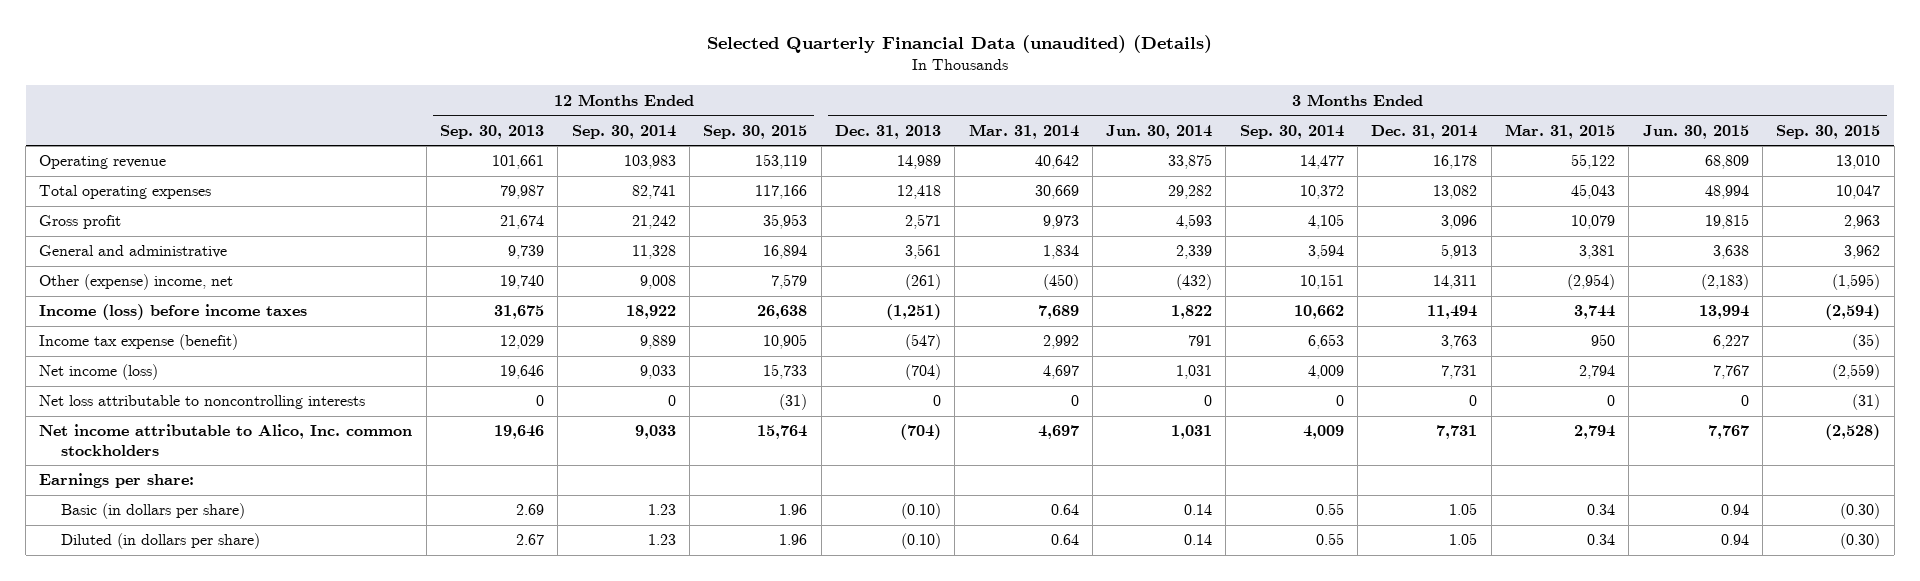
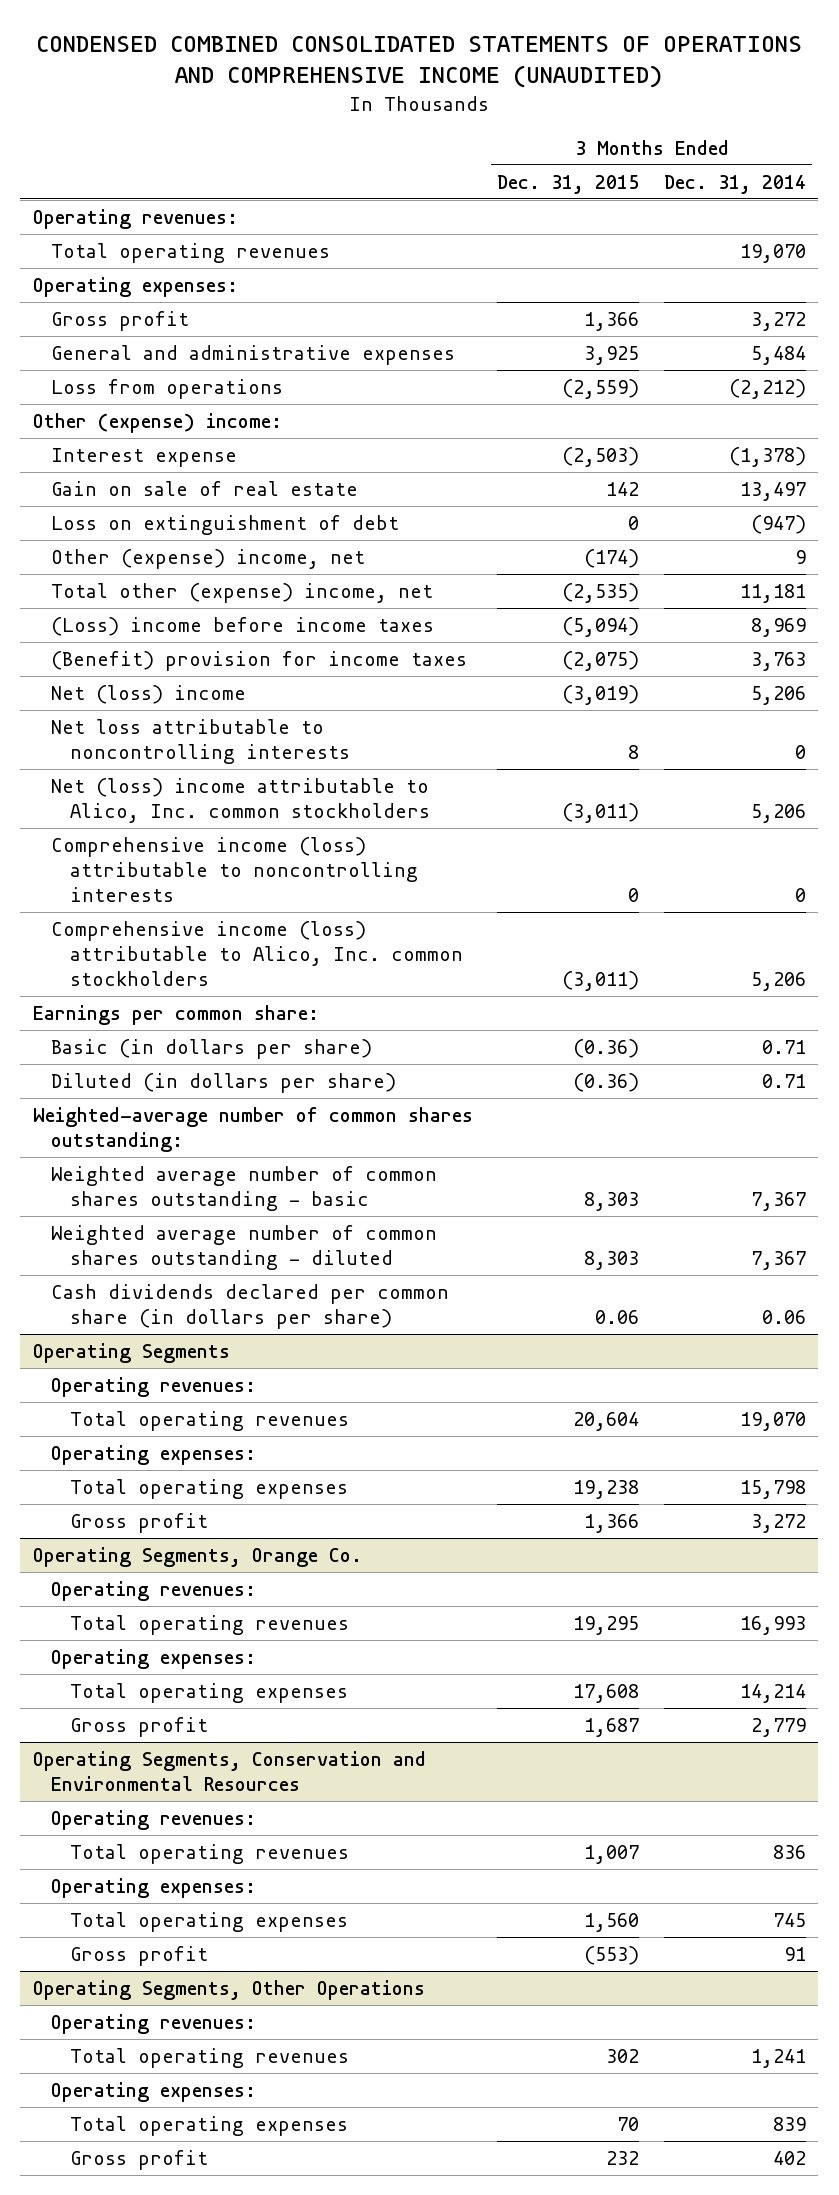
- Selected Quarterly Financial Data (unaudited) (Details)
+ CONDENSED COMBINED CONSOLIDATED STATEMENTS OF OPERATIONS AND COMPREHENSIVE INCOME (UNAUDITED)
- | 12 Months Ended Sep. 30, 2013 | 12 Months Ended Sep. 30, 2014 | 12 Months Ended Sep. 30, 2015 | 3 Months Ended Dec. 31, 2013 | 3 Months Ended Mar. 31, 2014 | 3 Months Ended Jun. 30, 2014 | 3 Months Ended Sep. 30, 2014 | 3 Months Ended Dec. 31, 2014 | 3 Months Ended Mar. 31, 2015 | 3 Months Ended Jun. 30, 2015 | 3 Months Ended Sep. 30, 2015
+ | 3 Months Ended Dec. 31, 2015 | 3 Months Ended Dec. 31, 2014
- Operating revenue | 101,661 | 103,983 | 153,119 | 14,989 | 40,642 | 33,875 | 14,477 | 16,178 | 55,122 | 68,809 | 13,010
- Total operating expenses | 79,987 | 82,741 | 117,166 | 12,418 | 30,669 | 29,282 | 10,372 | 13,082 | 45,043 | 48,994 | 10,047
- Gross profit | 21,674 | 21,242 | 35,953 | 2,571 | 9,973 | 4,593 | 4,105 | 3,096 | 10,079 | 19,815 | 2,963
- General and administrative | 9,739 | 11,328 | 16,894 | 3,561 | 1,834 | 2,339 | 3,594 | 5,913 | 3,381 | 3,638 | 3,962
- Other (expense) income, net | 19,740 | 9,008 | 7,579 | (261) | (450) | (432) | 10,151 | 14,311 | (2,954) | (2,183) | (1,595)
- Income (loss) before income taxes | 31,675 | 18,922 | 26,638 | (1,251) | 7,689 | 1,822 | 10,662 | 11,494 | 3,744 | 13,994 | (2,594)
- Income tax expense (benefit) | 12,029 | 9,889 | 10,905 | (547) | 2,992 | 791 | 6,653 | 3,763 | 950 | 6,227 | (35)
- Net income (loss) | 19,646 | 9,033 | 15,733 | (704) | 4,697 | 1,031 | 4,009 | 7,731 | 2,794 | 7,767 | (2,559)
+ Operating revenues:
+ Total operating revenues | | 19,070
+ Operating expenses:
+ Gross profit | 1,366 | 3,272
+ General and administrative expenses | 3,925 | 5,484
+ Loss from operations | (2,559) | (2,212)
+ Other (expense) income:
+ Interest expense | (2,503) | (1,378)
+ Gain on sale of real estate | 142 | 13,497
+ Loss on extinguishment of debt | 0 | (947)
+ Other (expense) income, net | (174) | 9
+ Total other (expense) income, net | (2,535) | 11,181
+ (Loss) income before income taxes | (5,094) | 8,969
+ (Benefit) provision for income taxes | (2,075) | 3,763
+ Net (loss) income | (3,019) | 5,206
- Net income attributable to Alico, Inc. common stockholders | 19,646 | 9,033 | 15,764 | (704) | 4,697 | 1,031 | 4,009 | 7,731 | 2,794 | 7,767 | (2,528)
- Earnings per share:
- Basic (in dollars per share) | 2.69 | 1.23 | 1.96 | (0.10) | 0.64 | 0.14 | 0.55 | 1.05 | 0.34 | 0.94 | (0.30)
- Diluted (in dollars per share) | 2.67 | 1.23 | 1.96 | (0.10) | 0.64 | 0.14 | 0.55 | 1.05 | 0.34 | 0.94 | (0.30)
+ Net (loss) income attributable to Alico, Inc. common stockholders | (3,011) | 5,206
+ Comprehensive income (loss) attributable to noncontrolling interests | 0 | 0
+ Comprehensive income (loss) attributable to Alico, Inc. common stockholders | (3,011) | 5,206
+ Earnings per common share:
+ Basic (in dollars per share) | (0.36) | 0.71
+ Diluted (in dollars per share) | (0.36) | 0.71
+ Weighted-average number of common shares outstanding:
+ Weighted average number of common shares outstanding - basic | 8,303 | 7,367
+ Weighted average number of common shares outstanding - diluted | 8,303 | 7,367
+ Cash dividends declared per common share (in dollars per share) | 0.06 | 0.06
+ Operating Segments
+ Operating revenues:
+ Total operating revenues | 20,604 | 19,070
+ Operating expenses:
+ Total operating expenses | 19,238 | 15,798
+ Gross profit | 1,366 | 3,272
+ Operating Segments, Orange Co.
+ Operating revenues:
+ Total operating revenues | 19,295 | 16,993
+ Operating expenses:
+ Total operating expenses | 17,608 | 14,214
+ Gross profit | 1,687 | 2,779
+ Operating Segments, Conservation and Environmental Resources
+ Operating revenues:
+ Total operating revenues | 1,007 | 836
+ Operating expenses:
+ Total operating expenses | 1,560 | 745
+ Gross profit | (553) | 91
+ Operating Segments, Other Operations
+ Operating revenues:
+ Total operating revenues | 302 | 1,241
+ Operating expenses:
+ Total operating expenses | 70 | 839
+ Gross profit | 232 | 402

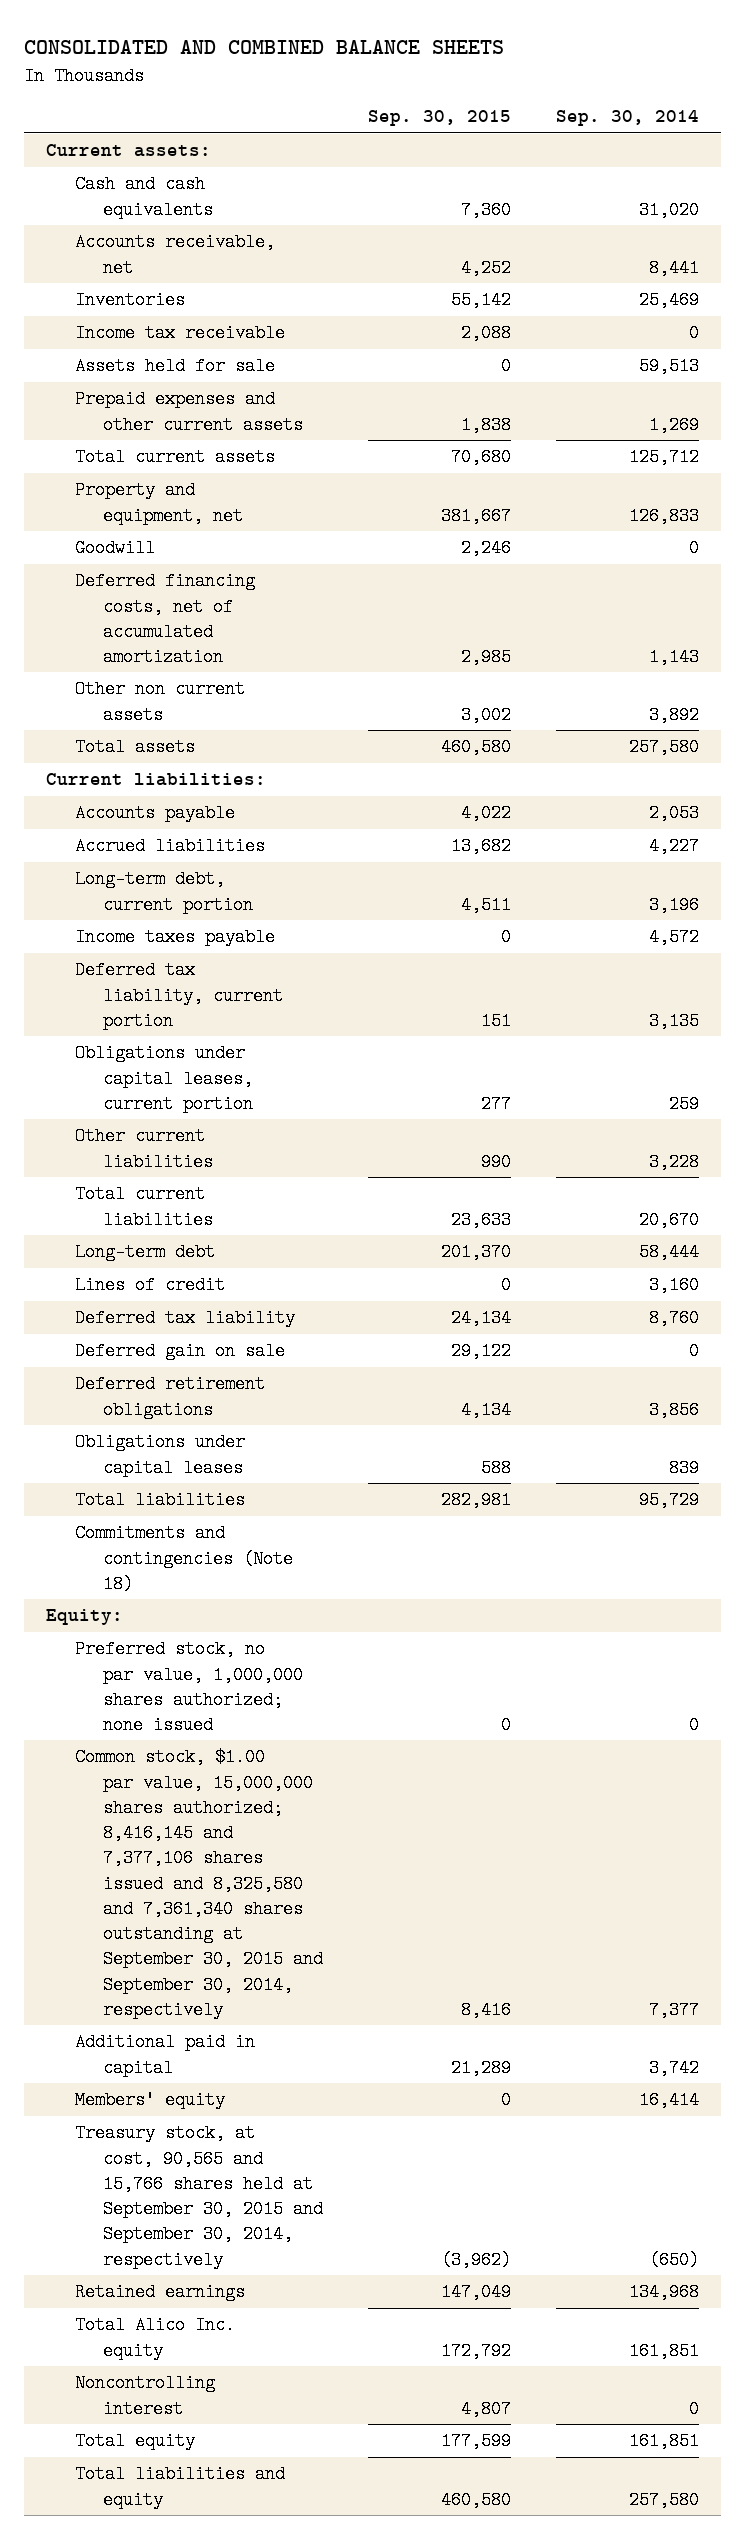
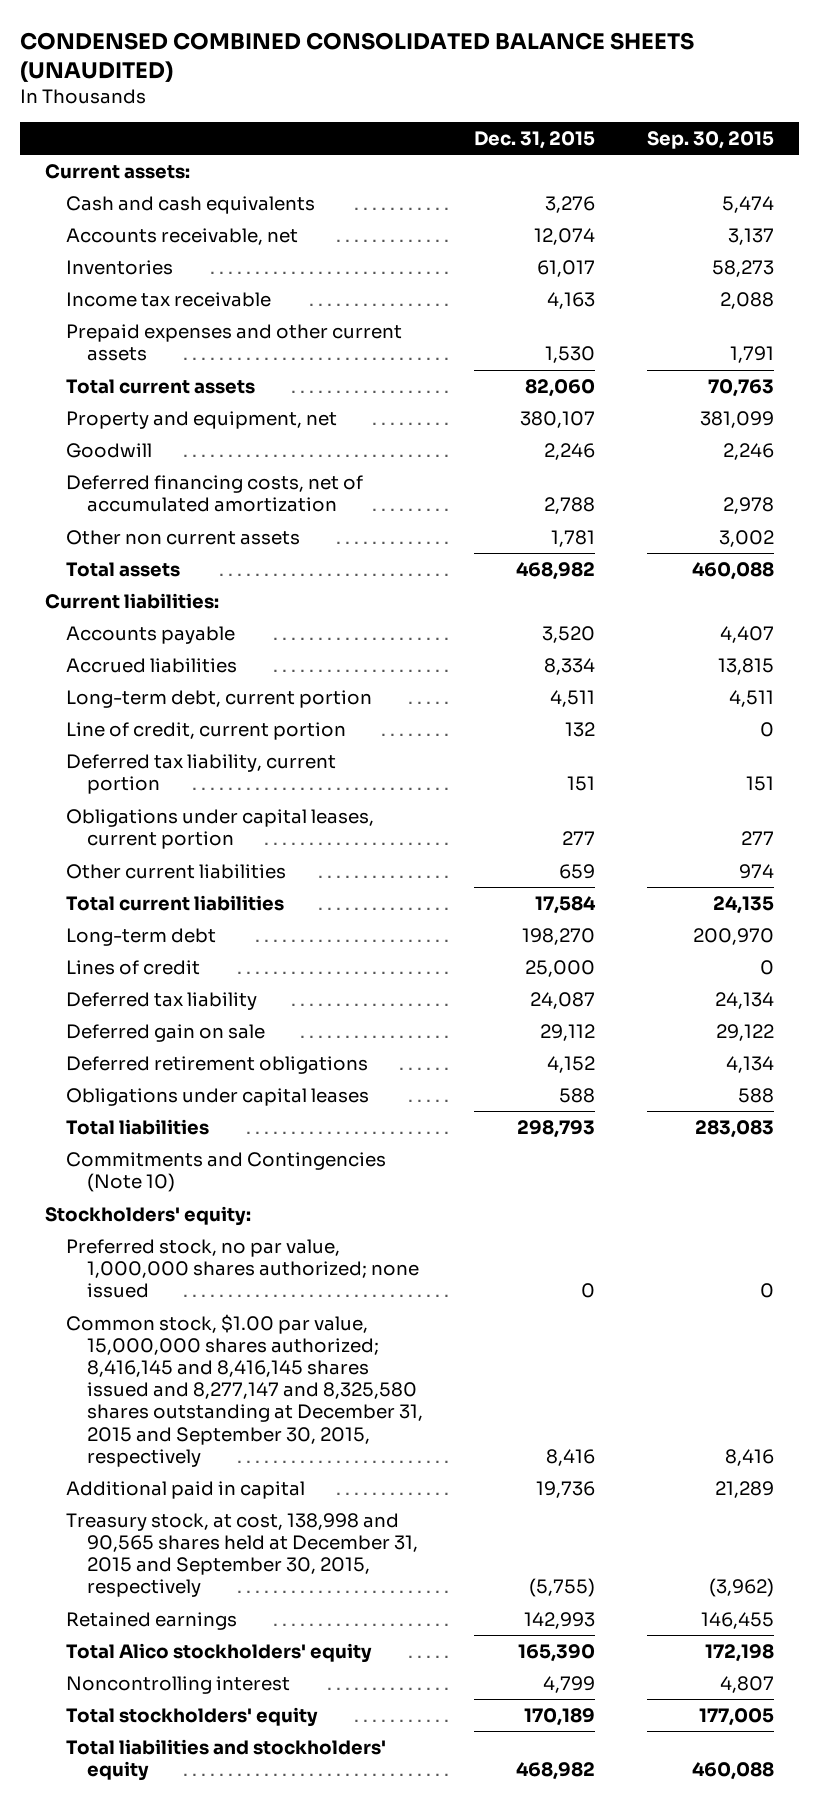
- CONSOLIDATED AND COMBINED BALANCE SHEETS
+ CONDENSED COMBINED CONSOLIDATED BALANCE SHEETS (UNAUDITED)
- | Sep. 30, 2015 | Sep. 30, 2014
+ | Dec. 31, 2015 | Sep. 30, 2015
- Cash and cash equivalents | 7,360 | 31,020
- Accounts receivable, net | 4,252 | 8,441
- Inventories | 55,142 | 25,469
+ Cash and cash equivalents | 3,276 | 5,474
+ Accounts receivable, net | 12,074 | 3,137
+ Inventories | 61,017 | 58,273
- Assets held for sale | 0 | 59,513
- Prepaid expenses and other current assets | 1,838 | 1,269
- Total current assets | 70,680 | 125,712
- Property and equipment, net | 381,667 | 126,833
+ Prepaid expenses and other current assets | 1,530 | 1,791
+ Total current assets | 82,060 | 70,763
+ Property and equipment, net | 380,107 | 381,099
- Deferred financing costs, net of accumulated amortization | 2,985 | 1,143
+ Deferred financing costs, net of accumulated amortization | 2,788 | 2,978
- Total assets | 460,580 | 257,580
+ Total assets | 468,982 | 460,088
- Accounts payable | 4,022 | 2,053
- Accrued liabilities | 13,682 | 4,227
+ Accounts payable | 3,520 | 4,407
+ Accrued liabilities | 8,334 | 13,815
- Income taxes payable | 0 | 4,572
+ Line of credit, current portion | 132 | 0
- Other current liabilities | 990 | 3,228
- Total current liabilities | 23,633 | 20,670
- Long-term debt | 201,370 | 58,444
+ Other current liabilities | 659 | 974
+ Total current liabilities | 17,584 | 24,135
+ Long-term debt | 198,270 | 200,970
- Total liabilities | 282,981 | 95,729
- Commitments and contingencies (Note 18)
- Equity:
+ Total liabilities | 298,793 | 283,083
+ Commitments and Contingencies (Note 10)
+ Stockholders' equity:
- Common stock, $1.00 par value, 15,000,000 shares authorized; 8,416,145 and 7,377,106 shares issued and 8,325,580 and 7,361,340 shares outstanding at September 30, 2015 and September 30, 2014, respectively | 8,416 | 7,377
+ Common stock, $1.00 par value, 15,000,000 shares authorized; 8,416,145 and 8,416,145 shares issued and 8,277,147 and 8,325,580 shares outstanding at December 31, 2015 and September 30, 2015, respectively | 8,416 | 8,416
- Members' equity | 0 | 16,414
- Treasury stock, at cost, 90,565 and 15,766 shares held at September 30, 2015 and September 30, 2014, respectively | (3,962) | (650)
- Retained earnings | 147,049 | 134,968
- Total Alico Inc. equity | 172,792 | 161,851
+ Treasury stock, at cost, 138,998 and 90,565 shares held at December 31, 2015 and September 30, 2015, respectively | (5,755) | (3,962)
+ Retained earnings | 142,993 | 146,455
+ Total Alico stockholders' equity | 165,390 | 172,198
- Total equity | 177,599 | 161,851
- Total liabilities and equity | 460,580 | 257,580
+ Total stockholders' equity | 170,189 | 177,005
+ Total liabilities and stockholders' equity | 468,982 | 460,088

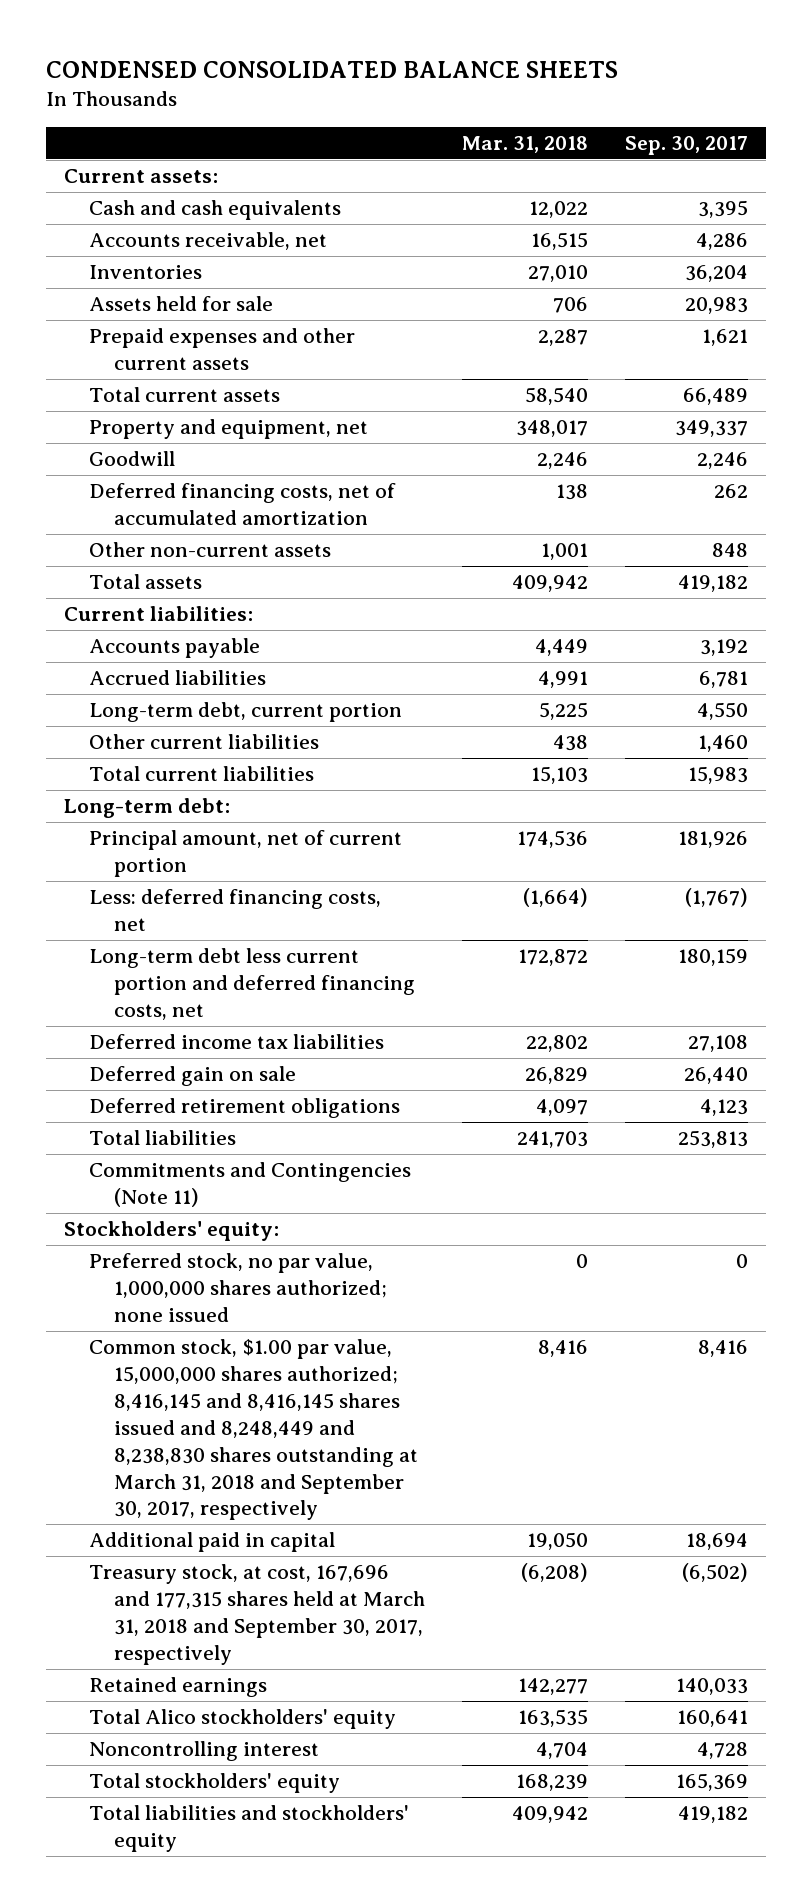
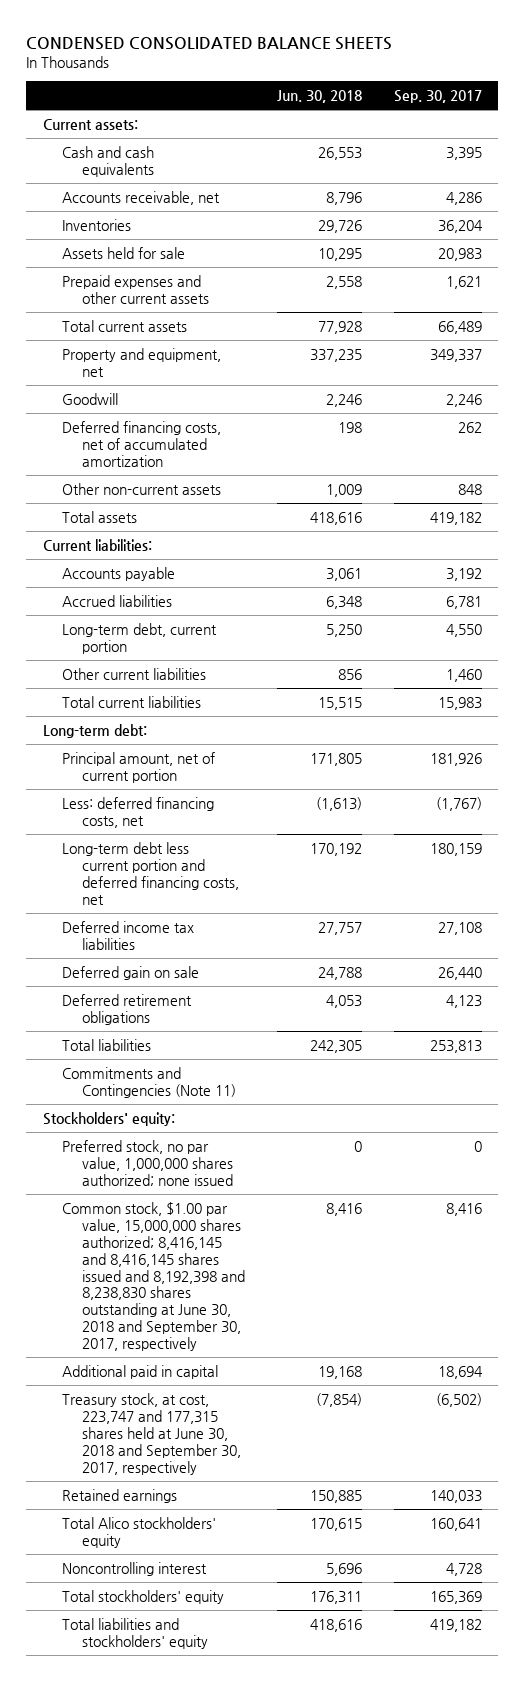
- | Mar. 31, 2018 | Sep. 30, 2017
+ | Jun. 30, 2018 | Sep. 30, 2017
- Common stock, $1.00 par value, 15,000,000 shares authorized; 8,416,145 and 8,416,145 shares issued and 8,248,449 and 8,238,830 shares outstanding at March 31, 2018 and September 30, 2017, respectively | 8,416 | 8,416
+ Common stock, $1.00 par value, 15,000,000 shares authorized; 8,416,145 and 8,416,145 shares issued and 8,192,398 and 8,238,830 shares outstanding at June 30, 2018 and September 30, 2017, respectively | 8,416 | 8,416
- Treasury stock, at cost, 167,696 and 177,315 shares held at March 31, 2018 and September 30, 2017, respectively | (6,208) | (6,502)
+ Treasury stock, at cost, 223,747 and 177,315 shares held at June 30, 2018 and September 30, 2017, respectively | (7,854) | (6,502)

